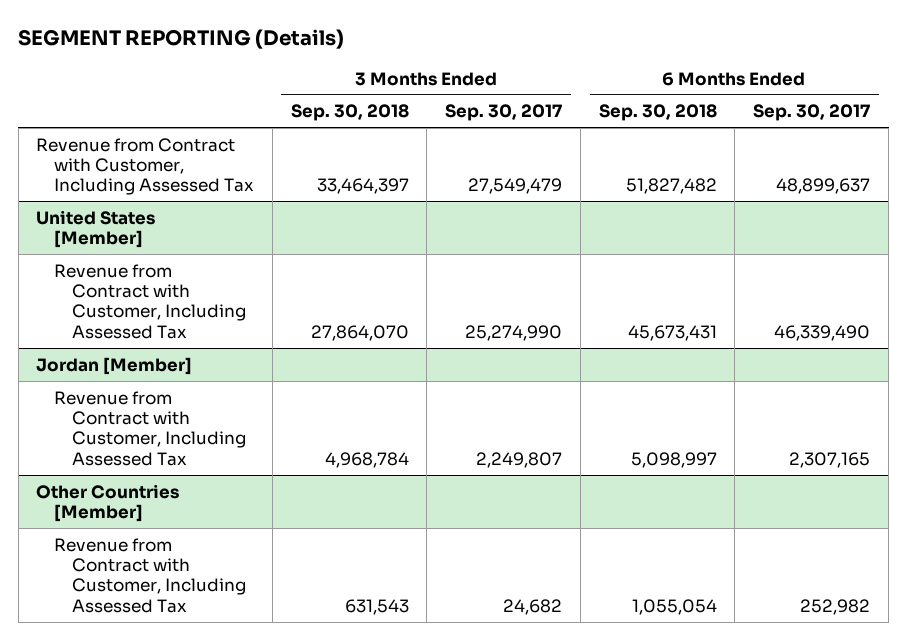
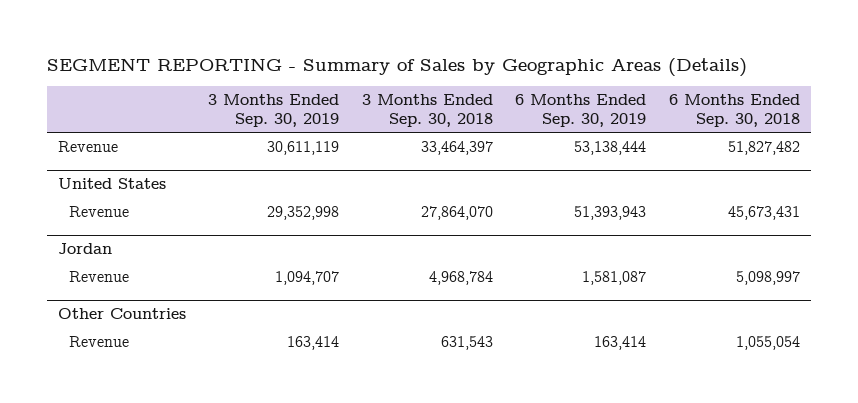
- SEGMENT REPORTING (Details)
+ SEGMENT REPORTING - Summary of Sales by Geographic Areas (Details)
- | 3 Months Ended Sep. 30, 2018 | 3 Months Ended Sep. 30, 2017 | 6 Months Ended Sep. 30, 2018 | 6 Months Ended Sep. 30, 2017
+ | 3 Months Ended Sep. 30, 2019 | 3 Months Ended Sep. 30, 2018 | 6 Months Ended Sep. 30, 2019 | 6 Months Ended Sep. 30, 2018
- Revenue from Contract with Customer, Including Assessed Tax | 33,464,397 | 27,549,479 | 51,827,482 | 48,899,637
- United States [Member]
- Revenue from Contract with Customer, Including Assessed Tax | 27,864,070 | 25,274,990 | 45,673,431 | 46,339,490
- Jordan [Member]
- Revenue from Contract with Customer, Including Assessed Tax | 4,968,784 | 2,249,807 | 5,098,997 | 2,307,165
- Other Countries [Member]
- Revenue from Contract with Customer, Including Assessed Tax | 631,543 | 24,682 | 1,055,054 | 252,982
+ Revenue | 30,611,119 | 33,464,397 | 53,138,444 | 51,827,482
+ United States
+ Revenue | 29,352,998 | 27,864,070 | 51,393,943 | 45,673,431
+ Jordan
+ Revenue | 1,094,707 | 4,968,784 | 1,581,087 | 5,098,997
+ Other Countries
+ Revenue | 163,414 | 631,543 | 163,414 | 1,055,054

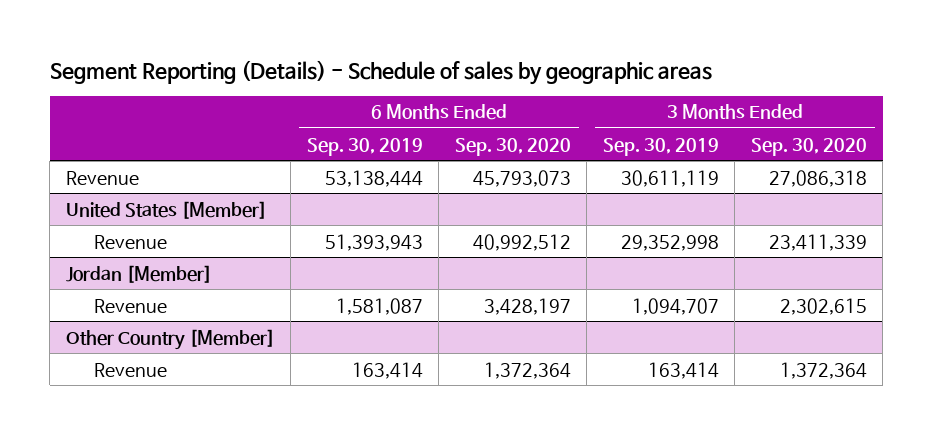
- SEGMENT REPORTING - Summary of Sales by Geographic Areas (Details)
+ Segment Reporting (Details) - Schedule of sales by geographic areas
- | 3 Months Ended Sep. 30, 2019 | 3 Months Ended Sep. 30, 2018 | 6 Months Ended Sep. 30, 2019 | 6 Months Ended Sep. 30, 2018
+ | 6 Months Ended Sep. 30, 2019 | 6 Months Ended Sep. 30, 2020 | 3 Months Ended Sep. 30, 2019 | 3 Months Ended Sep. 30, 2020
- United States
+ United States [Member]
- Jordan
+ Jordan [Member]
- Other Countries
+ Other Country [Member]

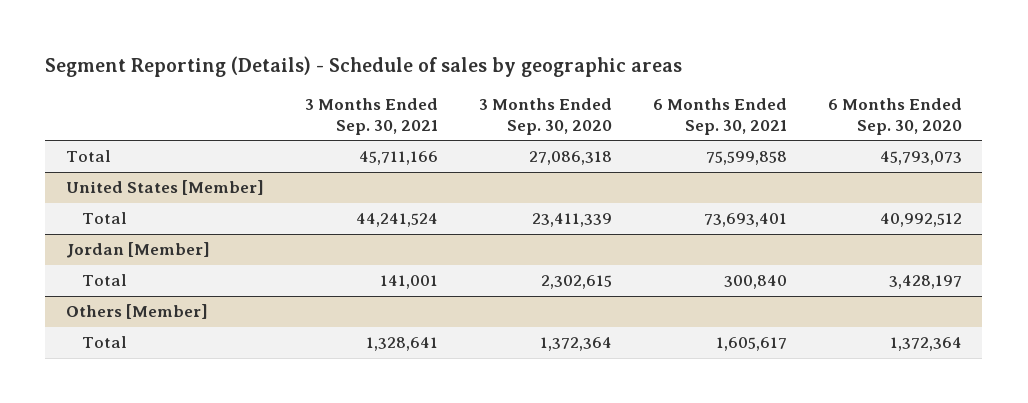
- | 6 Months Ended Sep. 30, 2019 | 6 Months Ended Sep. 30, 2020 | 3 Months Ended Sep. 30, 2019 | 3 Months Ended Sep. 30, 2020
+ | 3 Months Ended Sep. 30, 2021 | 3 Months Ended Sep. 30, 2020 | 6 Months Ended Sep. 30, 2021 | 6 Months Ended Sep. 30, 2020
- Revenue | 53,138,444 | 45,793,073 | 30,611,119 | 27,086,318
+ Total | 45,711,166 | 27,086,318 | 75,599,858 | 45,793,073
@ United States [Member]
- Revenue | 51,393,943 | 40,992,512 | 29,352,998 | 23,411,339
+ Total | 44,241,524 | 23,411,339 | 73,693,401 | 40,992,512
@ Jordan [Member]
- Revenue | 1,581,087 | 3,428,197 | 1,094,707 | 2,302,615
- Other Country [Member]
- Revenue | 163,414 | 1,372,364 | 163,414 | 1,372,364
@ Jordan [Member]
+ Total | 141,001 | 2,302,615 | 300,840 | 3,428,197
+ Others [Member]
+ Total | 1,328,641 | 1,372,364 | 1,605,617 | 1,372,364

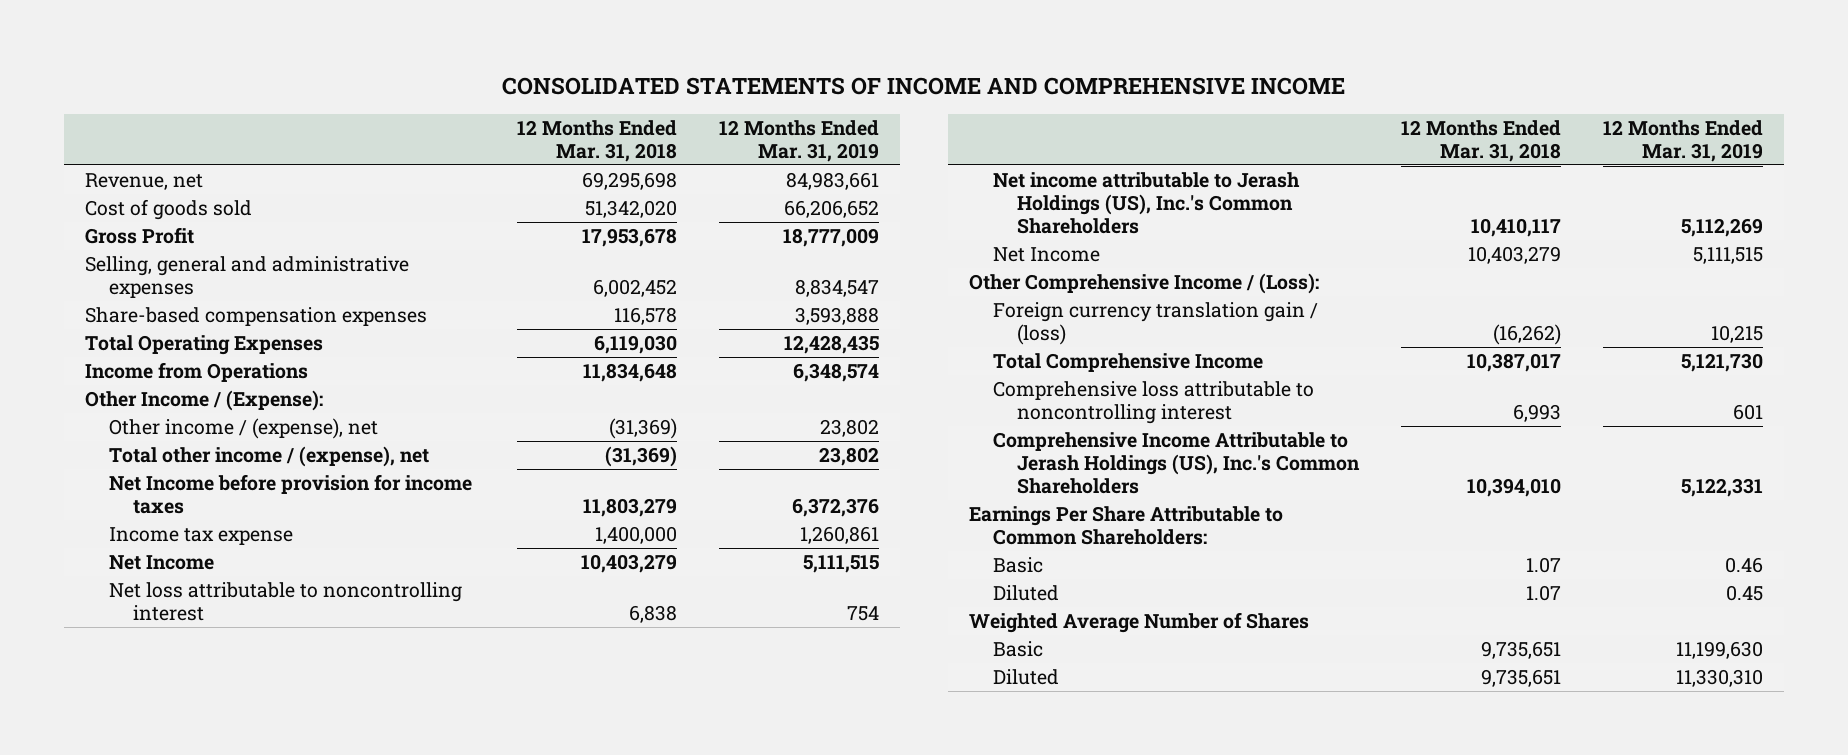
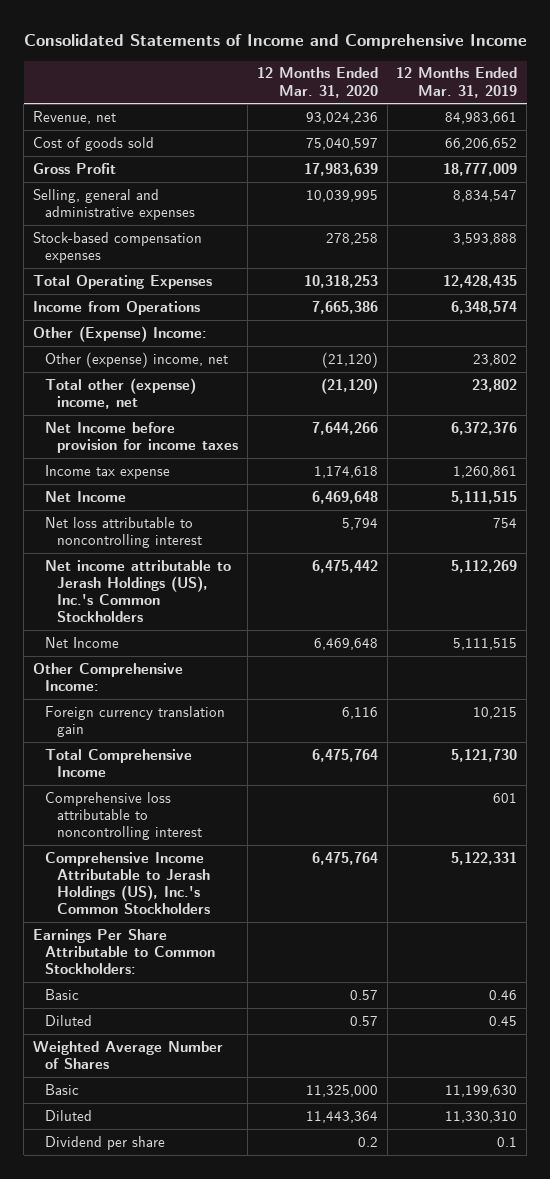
- CONSOLIDATED STATEMENTS OF INCOME AND COMPREHENSIVE INCOME
+ Consolidated Statements of Income and Comprehensive Income
- | 12 Months Ended Mar. 31, 2018 | 12 Months Ended Mar. 31, 2019
+ | 12 Months Ended Mar. 31, 2020 | 12 Months Ended Mar. 31, 2019
- Share-based compensation expenses | 116,578 | 3,593,888
+ Stock-based compensation expenses | 278,258 | 3,593,888
- Other Income / (Expense):
- Other income / (expense), net | (31,369) | 23,802
- Total other income / (expense), net | (31,369) | 23,802
+ Other (Expense) Income:
+ Other (expense) income, net | (21,120) | 23,802
+ Total other (expense) income, net | (21,120) | 23,802
- Net income attributable to Jerash Holdings (US), Inc.'s Common Shareholders | 10,410,117 | 5,112,269
+ Net income attributable to Jerash Holdings (US), Inc.'s Common Stockholders | 6,475,442 | 5,112,269
- Other Comprehensive Income / (Loss):
- Foreign currency translation gain / (loss) | (16,262) | 10,215
+ Other Comprehensive Income:
+ Foreign currency translation gain | 6,116 | 10,215
- Comprehensive Income Attributable to Jerash Holdings (US), Inc.'s Common Shareholders | 10,394,010 | 5,122,331
- Earnings Per Share Attributable to Common Shareholders:
+ Comprehensive Income Attributable to Jerash Holdings (US), Inc.'s Common Stockholders | 6,475,764 | 5,122,331
+ Earnings Per Share Attributable to Common Stockholders:
+ Dividend per share | 0.2 | 0.1

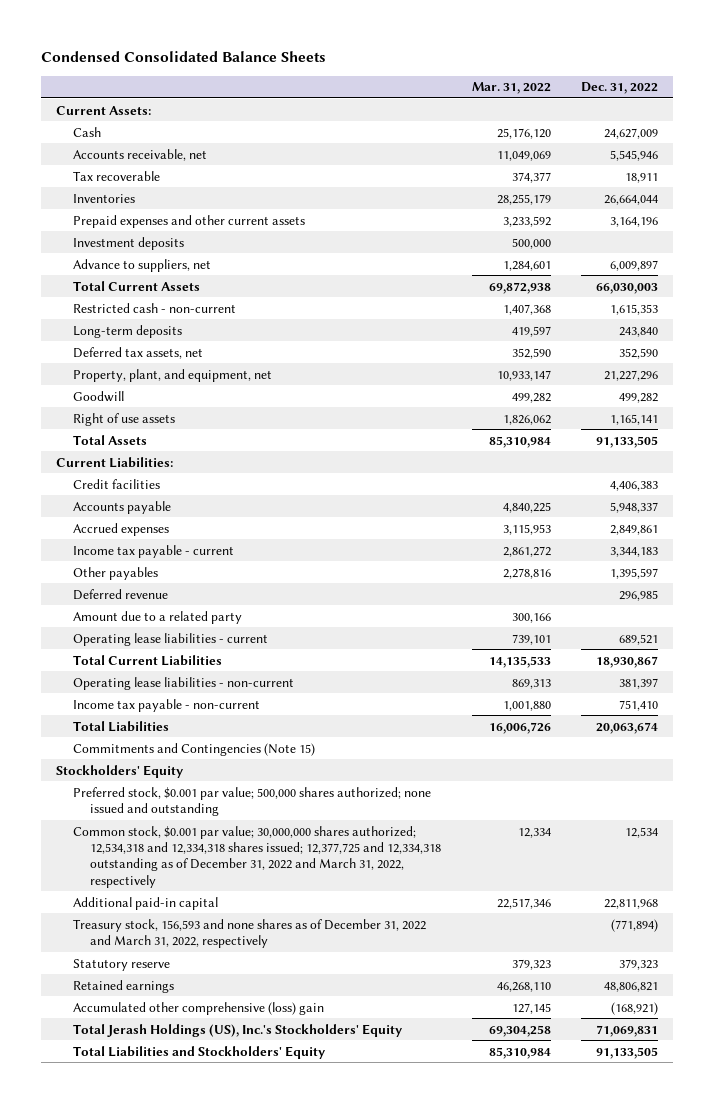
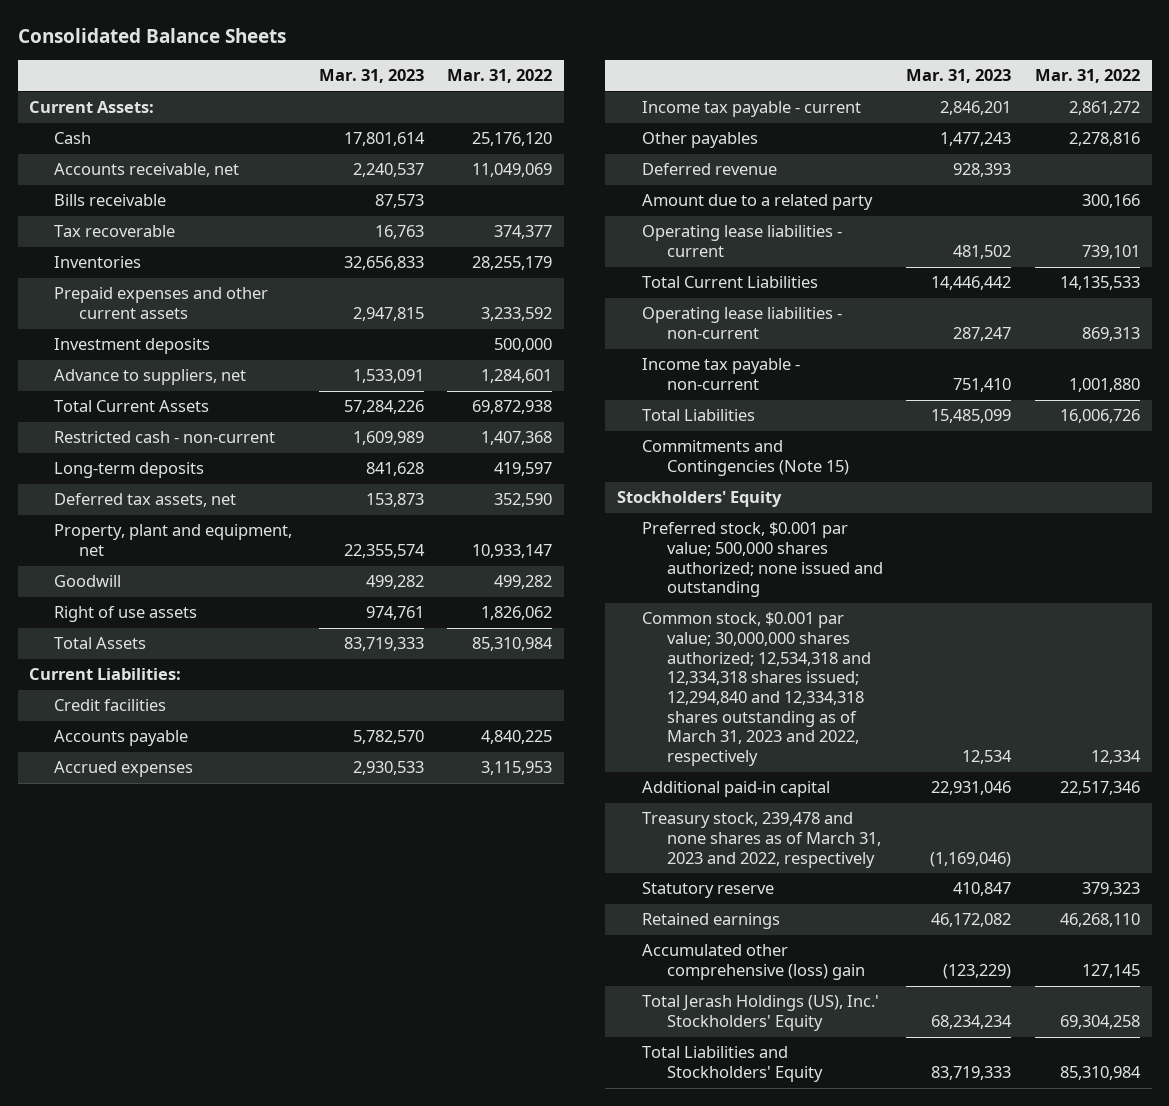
- Condensed Consolidated Balance Sheets
+ Consolidated Balance Sheets
- | Mar. 31, 2022 | Dec. 31, 2022
+ | Mar. 31, 2023 | Mar. 31, 2022
+ Bills receivable | 87,573 |
- Property, plant, and equipment, net | 10,933,147 | 21,227,296
+ Property, plant and equipment, net | 22,355,574 | 10,933,147
- Common stock, $0.001 par value; 30,000,000 shares authorized; 12,534,318 and 12,334,318 shares issued; 12,377,725 and 12,334,318 outstanding as of December 31, 2022 and March 31, 2022, respectively | 12,334 | 12,534
+ Common stock, $0.001 par value; 30,000,000 shares authorized; 12,534,318 and 12,334,318 shares issued; 12,294,840 and 12,334,318 shares outstanding as of March 31, 2023 and 2022, respectively | 12,534 | 12,334
- Treasury stock, 156,593 and none shares as of December 31, 2022 and March 31, 2022, respectively | | (771,894)
+ Treasury stock, 239,478 and none shares as of March 31, 2023 and 2022, respectively | (1,169,046) |
- Total Jerash Holdings (US), Inc.'s Stockholders' Equity | 69,304,258 | 71,069,831
+ Total Jerash Holdings (US), Inc.' Stockholders' Equity | 68,234,234 | 69,304,258

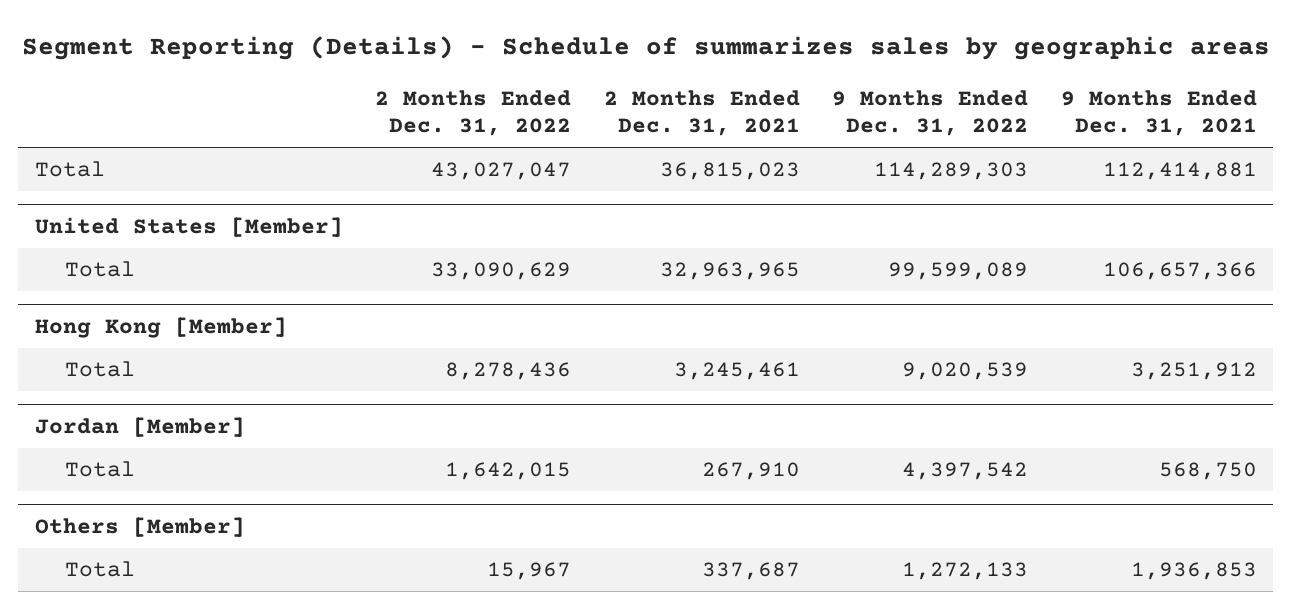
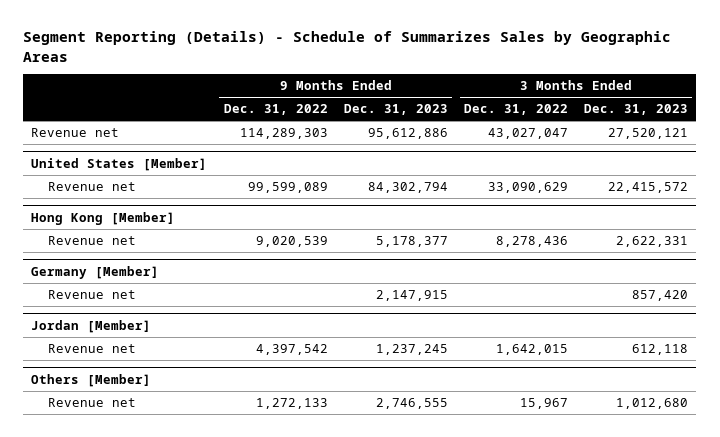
- Segment Reporting (Details) - Schedule of summarizes sales by geographic areas
+ Segment Reporting (Details) - Schedule of Summarizes Sales by Geographic Areas
- | 2 Months Ended Dec. 31, 2022 | 2 Months Ended Dec. 31, 2021 | 9 Months Ended Dec. 31, 2022 | 9 Months Ended Dec. 31, 2021
+ | 9 Months Ended Dec. 31, 2022 | 9 Months Ended Dec. 31, 2023 | 3 Months Ended Dec. 31, 2022 | 3 Months Ended Dec. 31, 2023
- Total | 43,027,047 | 36,815,023 | 114,289,303 | 112,414,881
+ Revenue net | 114,289,303 | 95,612,886 | 43,027,047 | 27,520,121
@ United States [Member]
- Total | 33,090,629 | 32,963,965 | 99,599,089 | 106,657,366
+ Revenue net | 99,599,089 | 84,302,794 | 33,090,629 | 22,415,572
@ Hong Kong [Member]
- Total | 8,278,436 | 3,245,461 | 9,020,539 | 3,251,912
+ Revenue net | 9,020,539 | 5,178,377 | 8,278,436 | 2,622,331
+ Germany [Member]
+ Revenue net | | 2,147,915 | | 857,420
@ Jordan [Member]
- Total | 1,642,015 | 267,910 | 4,397,542 | 568,750
+ Revenue net | 4,397,542 | 1,237,245 | 1,642,015 | 612,118
@ Others [Member]
- Total | 15,967 | 337,687 | 1,272,133 | 1,936,853
+ Revenue net | 1,272,133 | 2,746,555 | 15,967 | 1,012,680

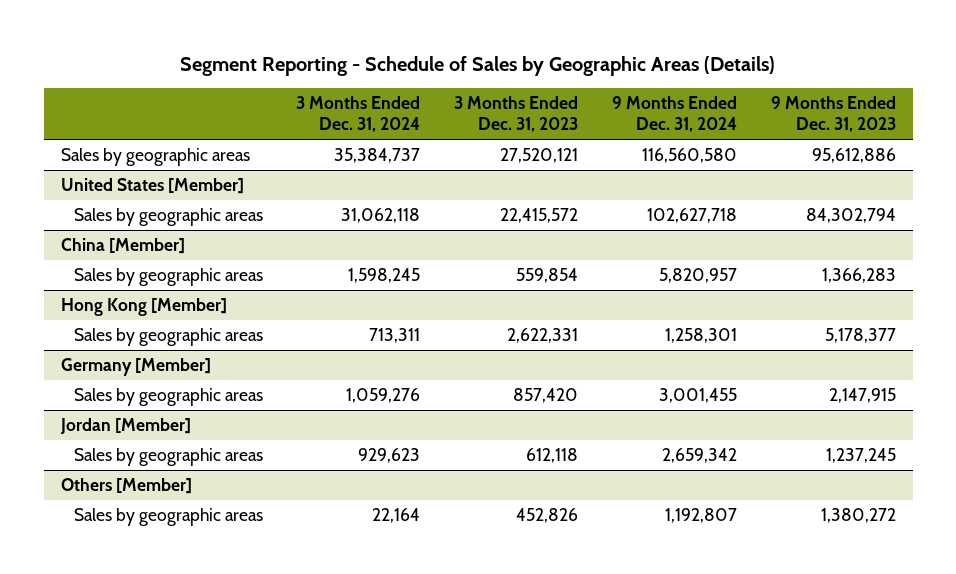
- Segment Reporting (Details) - Schedule of Summarizes Sales by Geographic Areas
+ Segment Reporting - Schedule of Sales by Geographic Areas (Details)
- | 9 Months Ended Dec. 31, 2022 | 9 Months Ended Dec. 31, 2023 | 3 Months Ended Dec. 31, 2022 | 3 Months Ended Dec. 31, 2023
+ | 3 Months Ended Dec. 31, 2024 | 3 Months Ended Dec. 31, 2023 | 9 Months Ended Dec. 31, 2024 | 9 Months Ended Dec. 31, 2023
- Revenue net | 114,289,303 | 95,612,886 | 43,027,047 | 27,520,121
+ Sales by geographic areas | 35,384,737 | 27,520,121 | 116,560,580 | 95,612,886
@ United States [Member]
- Revenue net | 99,599,089 | 84,302,794 | 33,090,629 | 22,415,572
+ Sales by geographic areas | 31,062,118 | 22,415,572 | 102,627,718 | 84,302,794
+ China [Member]
+ Sales by geographic areas | 1,598,245 | 559,854 | 5,820,957 | 1,366,283
@ Hong Kong [Member]
- Revenue net | 9,020,539 | 5,178,377 | 8,278,436 | 2,622,331
+ Sales by geographic areas | 713,311 | 2,622,331 | 1,258,301 | 5,178,377
@ Germany [Member]
- Revenue net | | 2,147,915 | | 857,420
+ Sales by geographic areas | 1,059,276 | 857,420 | 3,001,455 | 2,147,915
@ Jordan [Member]
- Revenue net | 4,397,542 | 1,237,245 | 1,642,015 | 612,118
+ Sales by geographic areas | 929,623 | 612,118 | 2,659,342 | 1,237,245
@ Others [Member]
- Revenue net | 1,272,133 | 2,746,555 | 15,967 | 1,012,680
+ Sales by geographic areas | 22,164 | 452,826 | 1,192,807 | 1,380,272

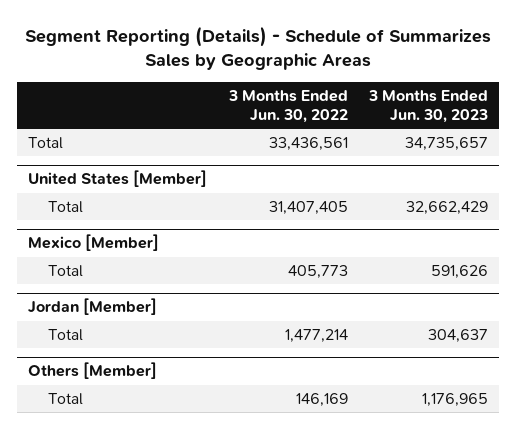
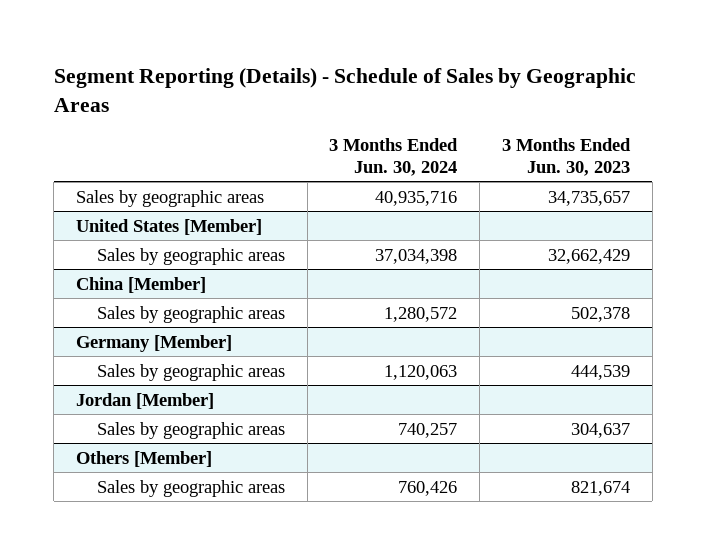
- Segment Reporting (Details) - Schedule of Summarizes Sales by Geographic Areas
+ Segment Reporting (Details) - Schedule of Sales by Geographic Areas
- | 3 Months Ended Jun. 30, 2022 | 3 Months Ended Jun. 30, 2023
+ | 3 Months Ended Jun. 30, 2024 | 3 Months Ended Jun. 30, 2023
- Total | 33,436,561 | 34,735,657
+ Sales by geographic areas | 40,935,716 | 34,735,657
@ United States [Member]
- Total | 31,407,405 | 32,662,429
- Mexico [Member]
- Total | 405,773 | 591,626
@ United States [Member]
+ Sales by geographic areas | 37,034,398 | 32,662,429
+ China [Member]
+ Sales by geographic areas | 1,280,572 | 502,378
+ Germany [Member]
+ Sales by geographic areas | 1,120,063 | 444,539
@ Jordan [Member]
- Total | 1,477,214 | 304,637
+ Sales by geographic areas | 740,257 | 304,637
@ Others [Member]
- Total | 146,169 | 1,176,965
+ Sales by geographic areas | 760,426 | 821,674

